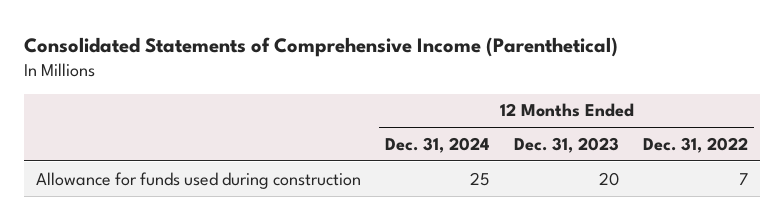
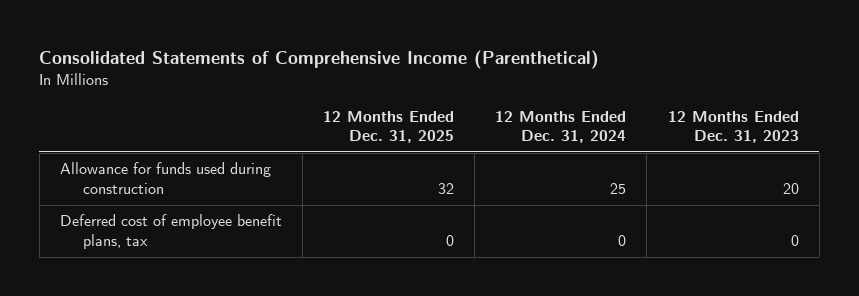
- | 12 Months Ended Dec. 31, 2024 | 12 Months Ended Dec. 31, 2023 | 12 Months Ended Dec. 31, 2022
+ | 12 Months Ended Dec. 31, 2025 | 12 Months Ended Dec. 31, 2024 | 12 Months Ended Dec. 31, 2023
+ Deferred cost of employee benefit plans, tax | 0 | 0 | 0

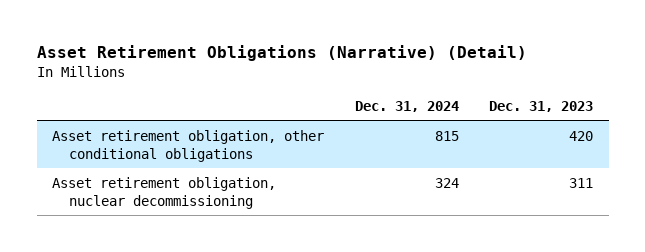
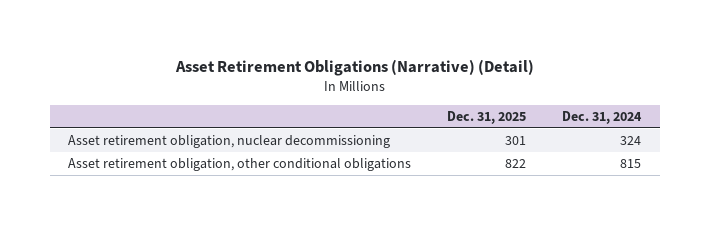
- | Dec. 31, 2024 | Dec. 31, 2023
+ | Dec. 31, 2025 | Dec. 31, 2024
moved down: Asset retirement obligation, other conditional obligations | 822 | 815

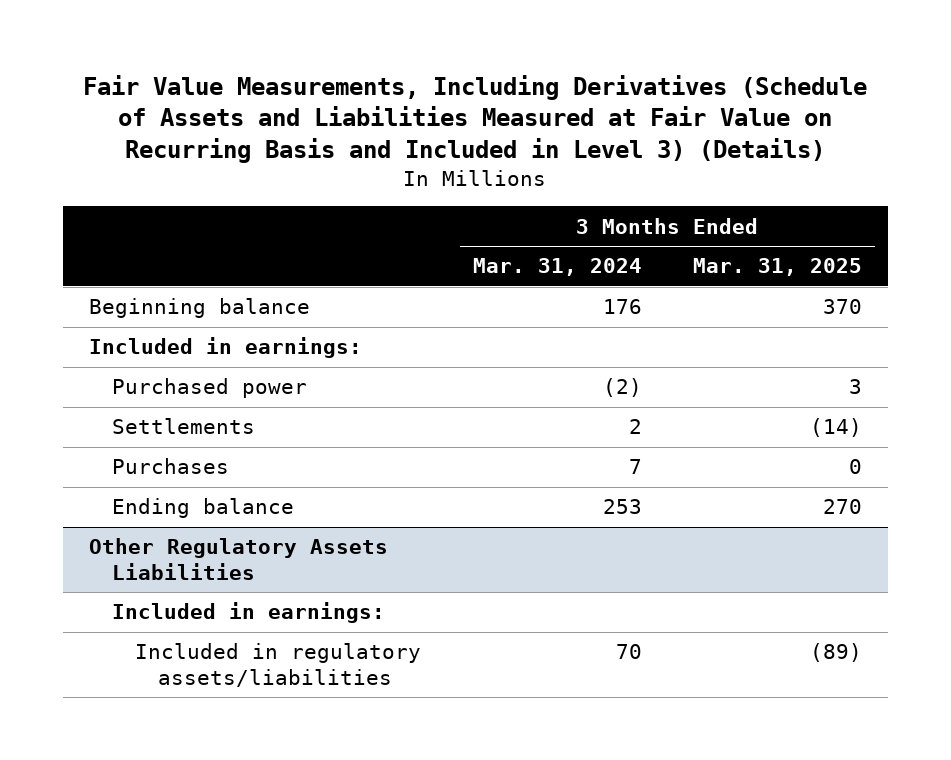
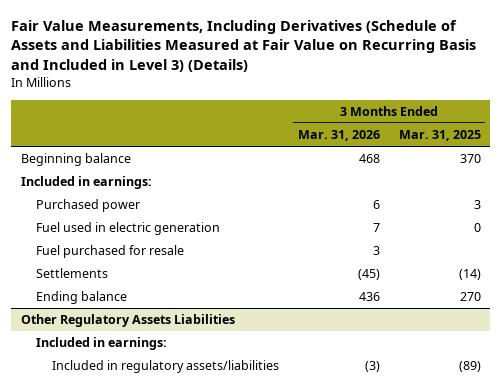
- | 3 Months Ended Mar. 31, 2024 | 3 Months Ended Mar. 31, 2025
+ | 3 Months Ended Mar. 31, 2026 | 3 Months Ended Mar. 31, 2025
+ Fuel used in electric generation | 7 | 0
+ Fuel purchased for resale | 3 |
- Purchases | 7 | 0

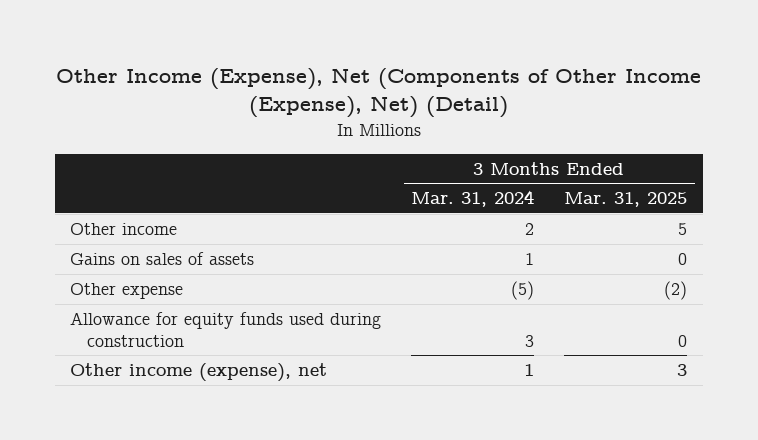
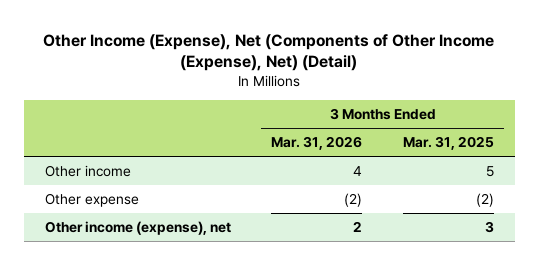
- | 3 Months Ended Mar. 31, 2024 | 3 Months Ended Mar. 31, 2025
+ | 3 Months Ended Mar. 31, 2026 | 3 Months Ended Mar. 31, 2025
- Gains on sales of assets | 1 | 0
- Allowance for equity funds used during construction | 3 | 0

